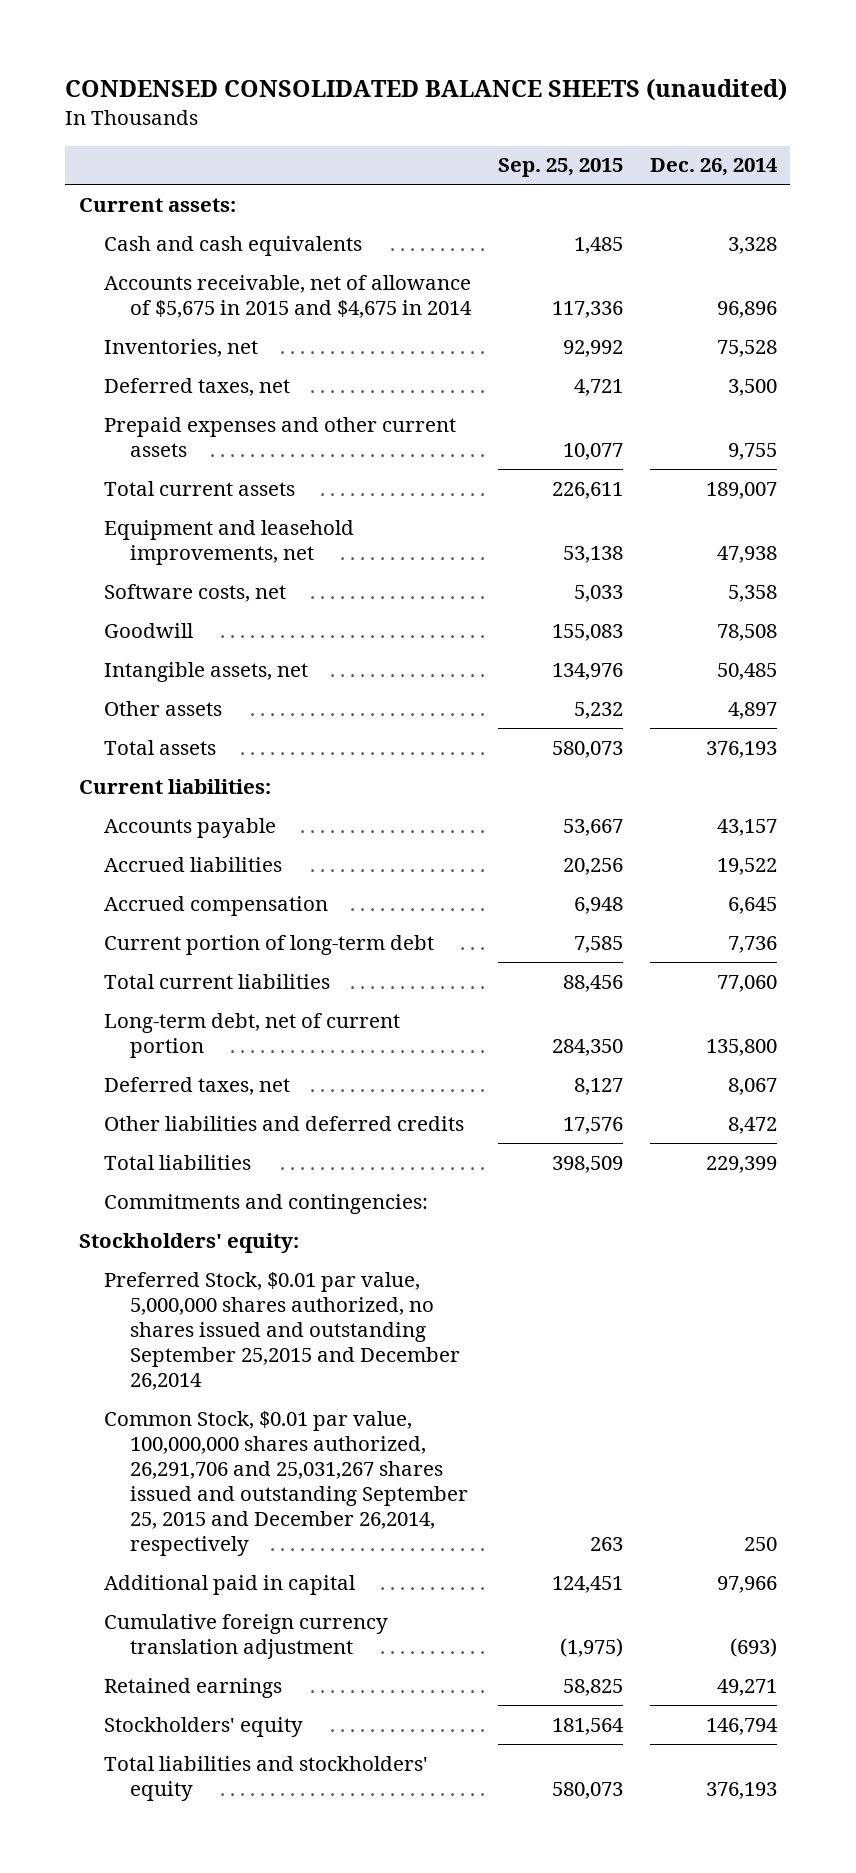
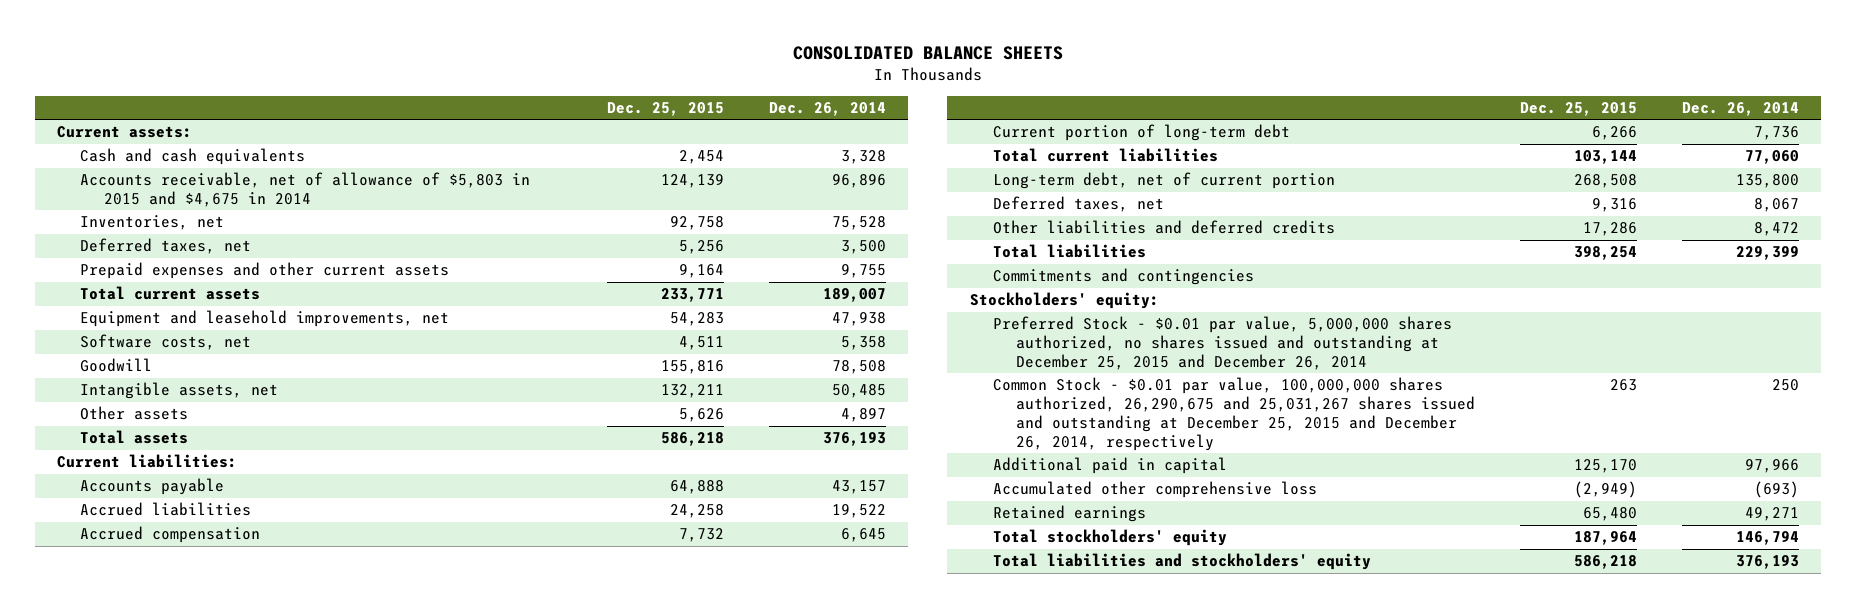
- CONDENSED CONSOLIDATED BALANCE SHEETS (unaudited)
+ CONSOLIDATED BALANCE SHEETS
- | Sep. 25, 2015 | Dec. 26, 2014
+ | Dec. 25, 2015 | Dec. 26, 2014
- Accounts receivable, net of allowance of $5,675 in 2015 and $4,675 in 2014 | 117,336 | 96,896
+ Accounts receivable, net of allowance of $5,803 in 2015 and $4,675 in 2014 | 124,139 | 96,896
- Commitments and contingencies:
+ Commitments and contingencies
- Preferred Stock, $0.01 par value, 5,000,000 shares authorized, no shares issued and outstanding September 25,2015 and December 26,2014
- Common Stock, $0.01 par value, 100,000,000 shares authorized, 26,291,706 and 25,031,267 shares issued and outstanding September 25, 2015 and December 26,2014, respectively | 263 | 250
+ Preferred Stock - $0.01 par value, 5,000,000 shares authorized, no shares issued and outstanding at December 25, 2015 and December 26, 2014
+ Common Stock - $0.01 par value, 100,000,000 shares authorized, 26,290,675 and 25,031,267 shares issued and outstanding at December 25, 2015 and December 26, 2014, respectively | 263 | 250
- Cumulative foreign currency translation adjustment | (1,975) | (693)
+ Accumulated other comprehensive loss | (2,949) | (693)
- Stockholders' equity | 181,564 | 146,794
+ Total stockholders' equity | 187,964 | 146,794

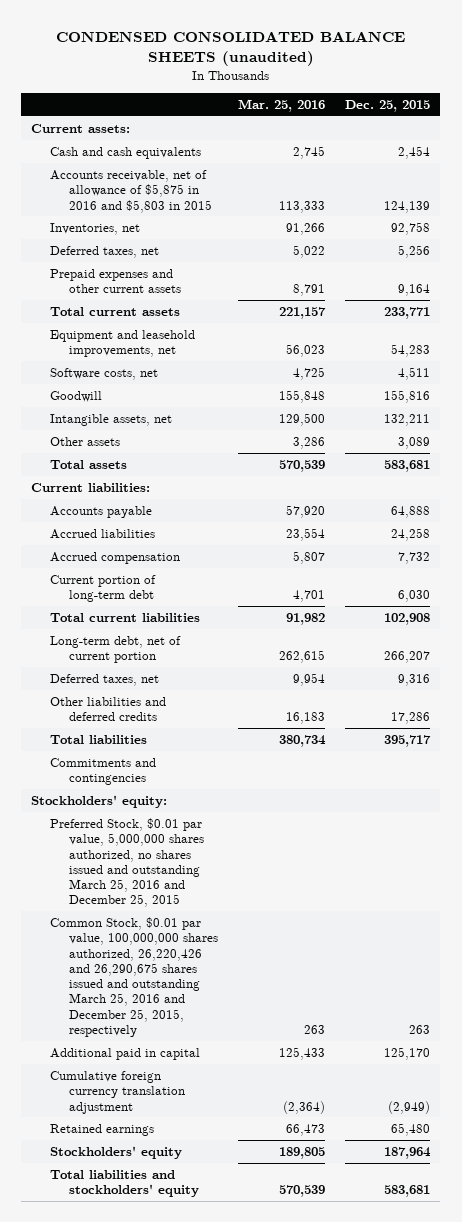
- CONSOLIDATED BALANCE SHEETS
+ CONDENSED CONSOLIDATED BALANCE SHEETS (unaudited)
- | Dec. 25, 2015 | Dec. 26, 2014
+ | Mar. 25, 2016 | Dec. 25, 2015
- Accounts receivable, net of allowance of $5,803 in 2015 and $4,675 in 2014 | 124,139 | 96,896
+ Accounts receivable, net of allowance of $5,875 in 2016 and $5,803 in 2015 | 113,333 | 124,139
- Other assets | 5,626 | 4,897
- Total assets | 586,218 | 376,193
+ Other assets | 3,286 | 3,089
+ Total assets | 570,539 | 583,681
- Current portion of long-term debt | 6,266 | 7,736
- Total current liabilities | 103,144 | 77,060
- Long-term debt, net of current portion | 268,508 | 135,800
+ Current portion of long-term debt | 4,701 | 6,030
+ Total current liabilities | 91,982 | 102,908
+ Long-term debt, net of current portion | 262,615 | 266,207
- Total liabilities | 398,254 | 229,399
+ Total liabilities | 380,734 | 395,717
- Preferred Stock - $0.01 par value, 5,000,000 shares authorized, no shares issued and outstanding at December 25, 2015 and December 26, 2014
- Common Stock - $0.01 par value, 100,000,000 shares authorized, 26,290,675 and 25,031,267 shares issued and outstanding at December 25, 2015 and December 26, 2014, respectively | 263 | 250
+ Preferred Stock, $0.01 par value, 5,000,000 shares authorized, no shares issued and outstanding March 25, 2016 and December 25, 2015
+ Common Stock, $0.01 par value, 100,000,000 shares authorized, 26,220,426 and 26,290,675 shares issued and outstanding March 25, 2016 and December 25, 2015, respectively | 263 | 263
- Accumulated other comprehensive loss | (2,949) | (693)
+ Cumulative foreign currency translation adjustment | (2,364) | (2,949)
- Total stockholders' equity | 187,964 | 146,794
- Total liabilities and stockholders' equity | 586,218 | 376,193
+ Stockholders' equity | 189,805 | 187,964
+ Total liabilities and stockholders' equity | 570,539 | 583,681

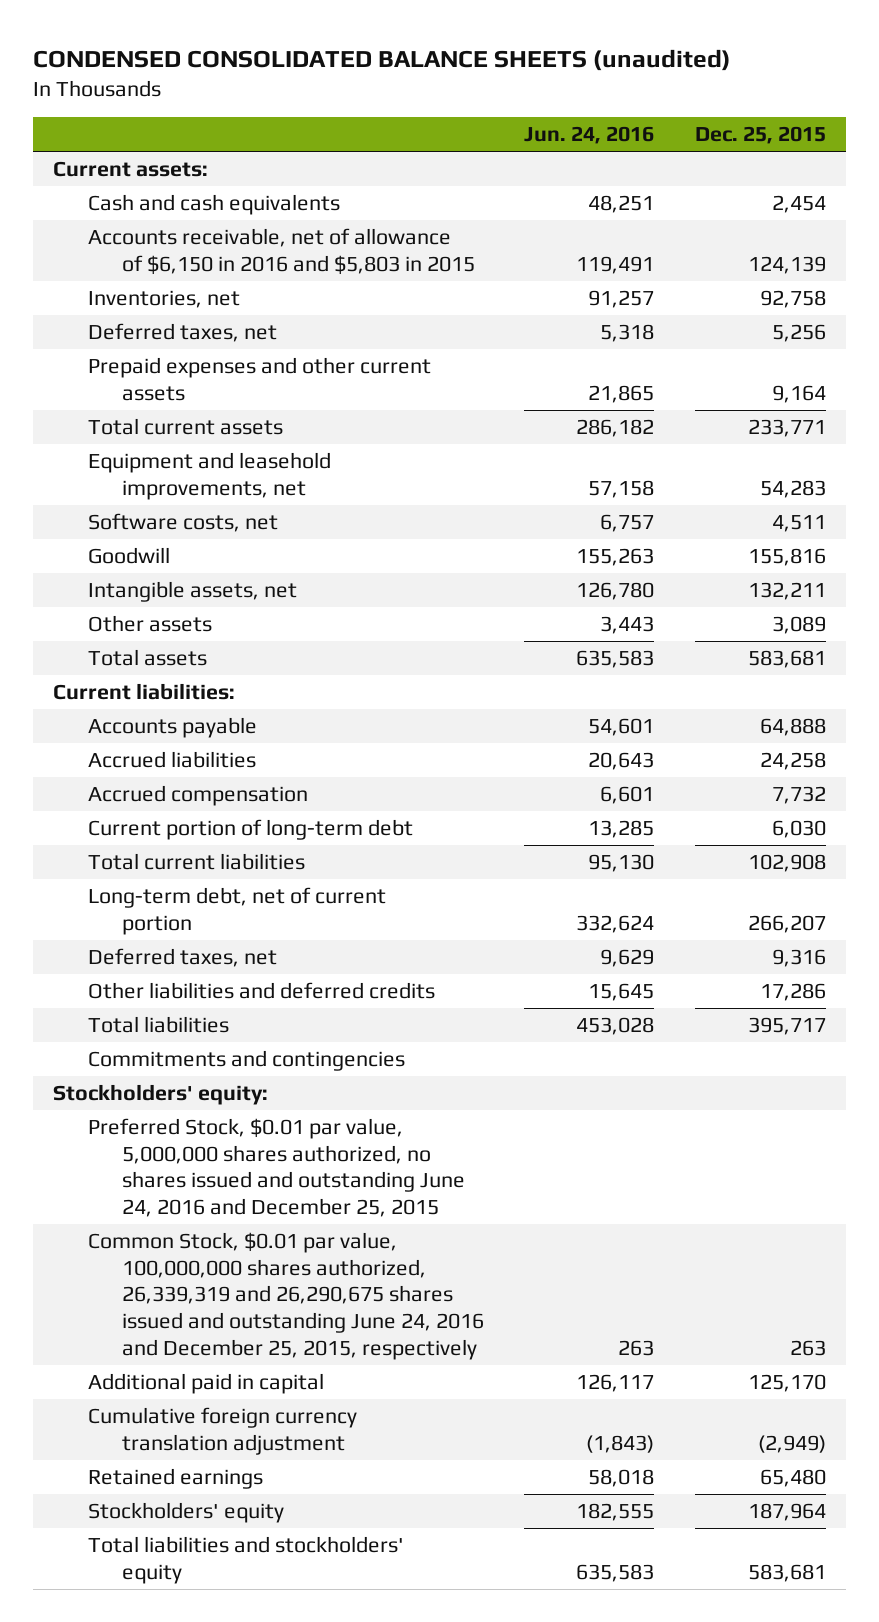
- | Mar. 25, 2016 | Dec. 25, 2015
+ | Jun. 24, 2016 | Dec. 25, 2015
- Accounts receivable, net of allowance of $5,875 in 2016 and $5,803 in 2015 | 113,333 | 124,139
+ Accounts receivable, net of allowance of $6,150 in 2016 and $5,803 in 2015 | 119,491 | 124,139
- Preferred Stock, $0.01 par value, 5,000,000 shares authorized, no shares issued and outstanding March 25, 2016 and December 25, 2015
- Common Stock, $0.01 par value, 100,000,000 shares authorized, 26,220,426 and 26,290,675 shares issued and outstanding March 25, 2016 and December 25, 2015, respectively | 263 | 263
+ Preferred Stock, $0.01 par value, 5,000,000 shares authorized, no shares issued and outstanding June 24, 2016 and December 25, 2015
+ Common Stock, $0.01 par value, 100,000,000 shares authorized, 26,339,319 and 26,290,675 shares issued and outstanding June 24, 2016 and December 25, 2015, respectively | 263 | 263

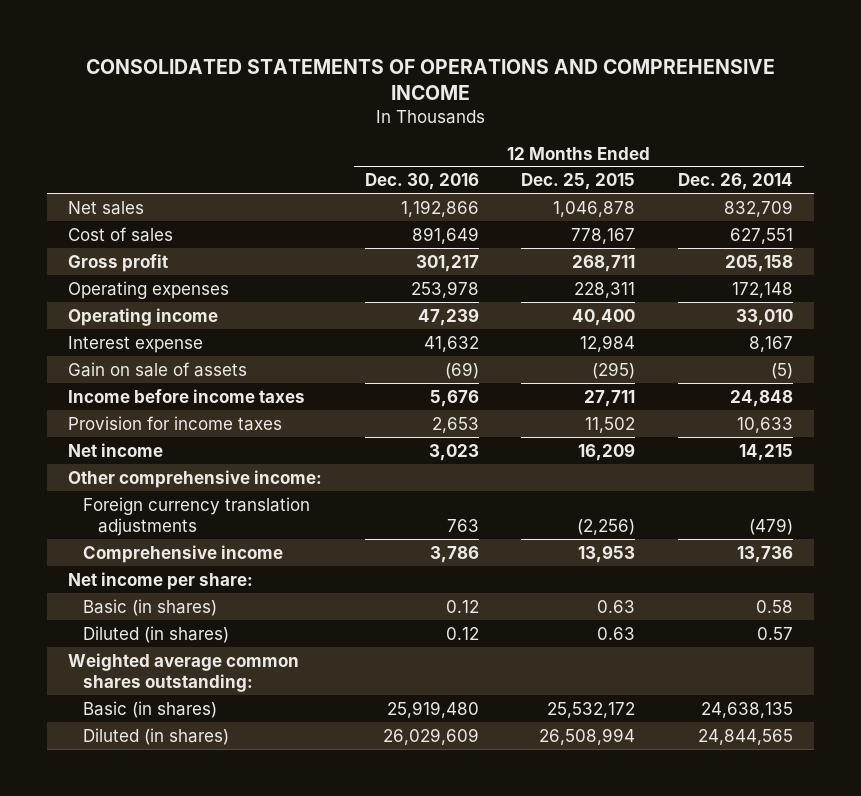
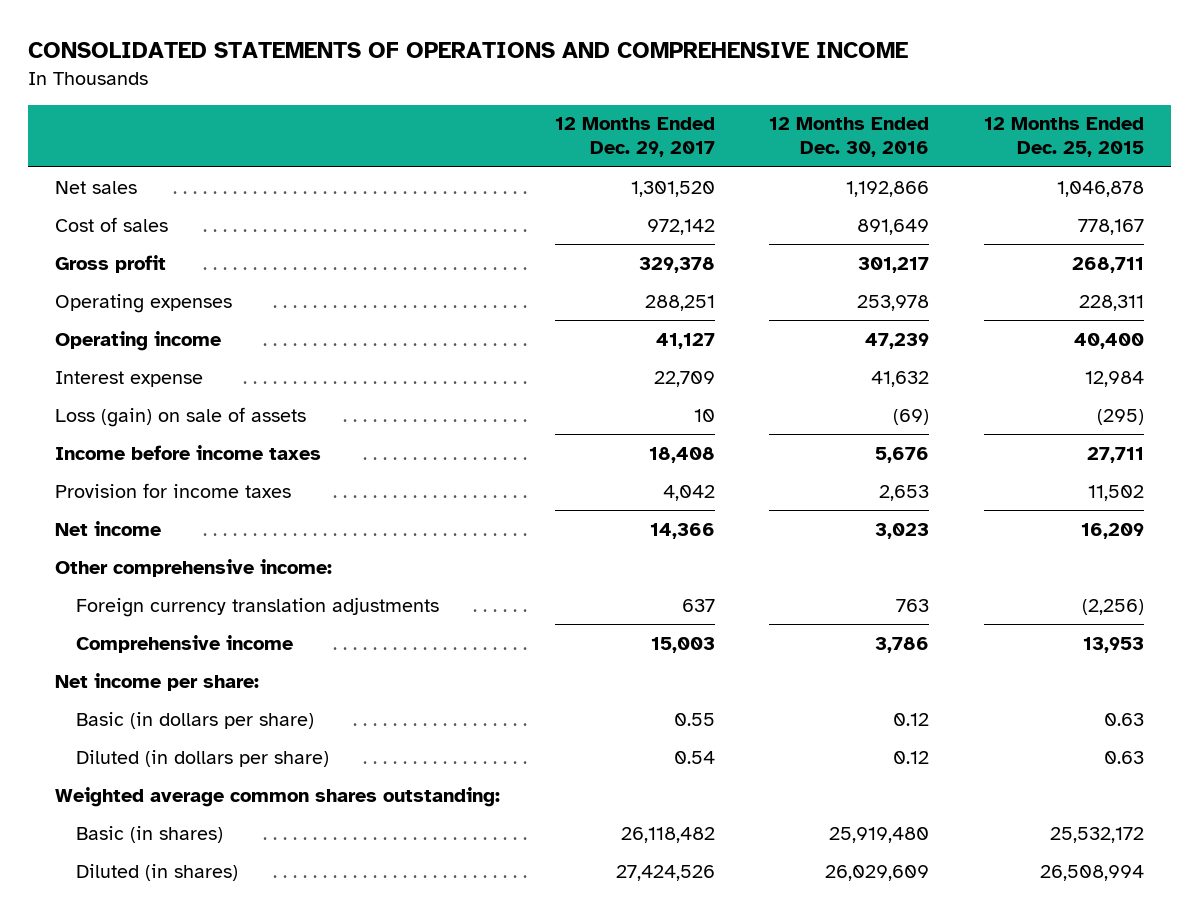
- | 12 Months Ended Dec. 30, 2016 | 12 Months Ended Dec. 25, 2015 | 12 Months Ended Dec. 26, 2014
+ | 12 Months Ended Dec. 29, 2017 | 12 Months Ended Dec. 30, 2016 | 12 Months Ended Dec. 25, 2015
- Gain on sale of assets | (69) | (295) | (5)
+ Loss (gain) on sale of assets | 10 | (69) | (295)
- Basic (in shares) | 0.12 | 0.63 | 0.58
- Diluted (in shares) | 0.12 | 0.63 | 0.57
+ Basic (in dollars per share) | 0.55 | 0.12 | 0.63
+ Diluted (in dollars per share) | 0.54 | 0.12 | 0.63

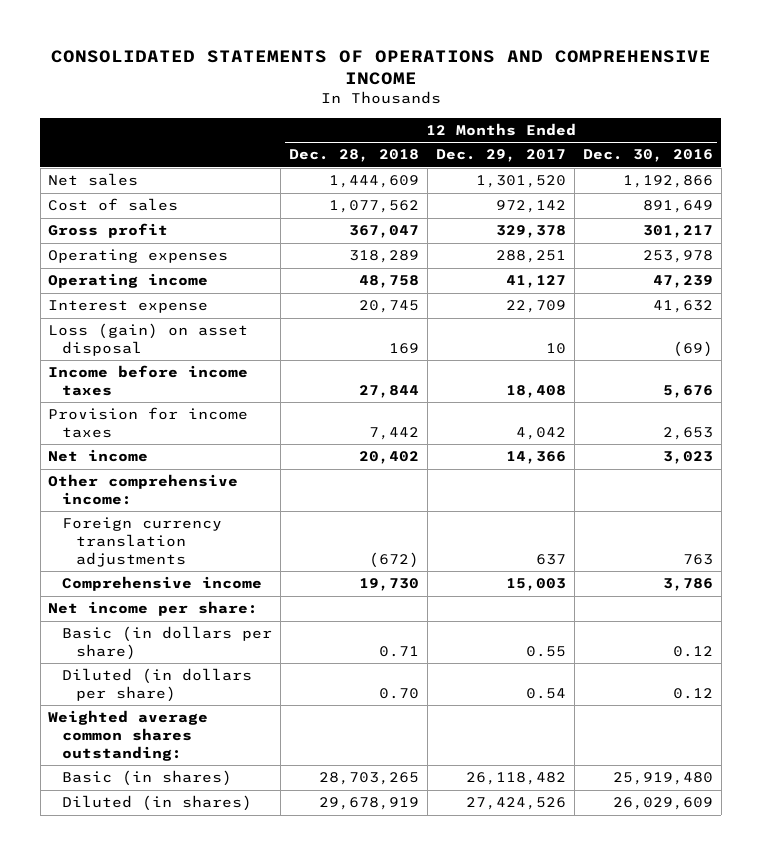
- | 12 Months Ended Dec. 29, 2017 | 12 Months Ended Dec. 30, 2016 | 12 Months Ended Dec. 25, 2015
+ | 12 Months Ended Dec. 28, 2018 | 12 Months Ended Dec. 29, 2017 | 12 Months Ended Dec. 30, 2016
- Loss (gain) on sale of assets | 10 | (69) | (295)
+ Loss (gain) on asset disposal | 169 | 10 | (69)

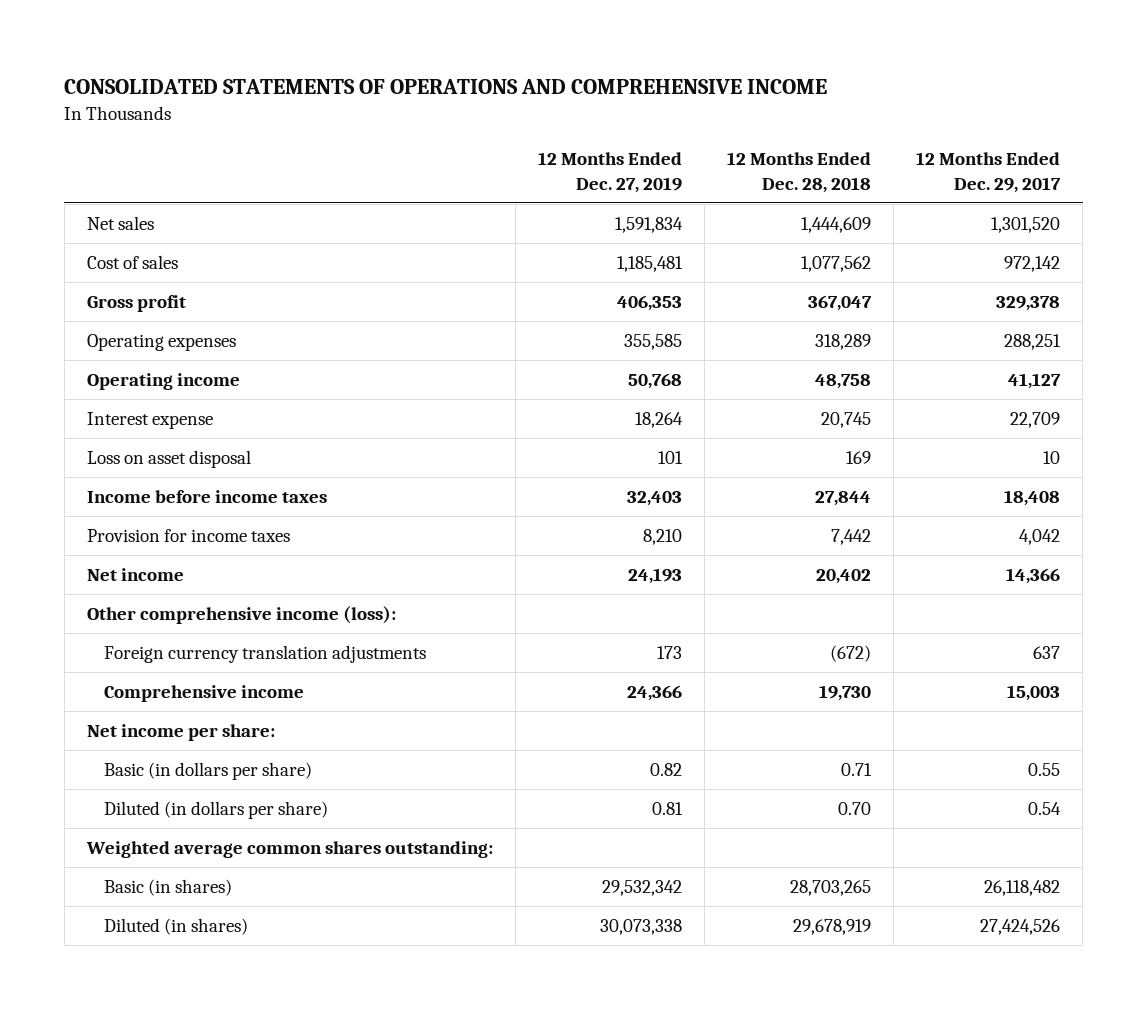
- | 12 Months Ended Dec. 28, 2018 | 12 Months Ended Dec. 29, 2017 | 12 Months Ended Dec. 30, 2016
+ | 12 Months Ended Dec. 27, 2019 | 12 Months Ended Dec. 28, 2018 | 12 Months Ended Dec. 29, 2017
- Loss (gain) on asset disposal | 169 | 10 | (69)
+ Loss on asset disposal | 101 | 169 | 10
- Other comprehensive income:
+ Other comprehensive income (loss):

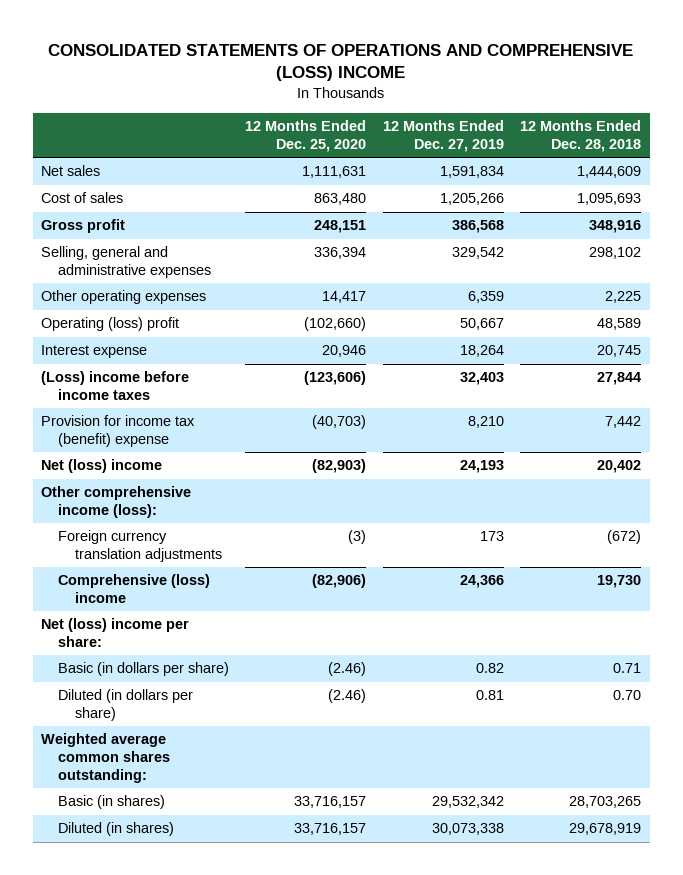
- CONSOLIDATED STATEMENTS OF OPERATIONS AND COMPREHENSIVE INCOME
+ CONSOLIDATED STATEMENTS OF OPERATIONS AND COMPREHENSIVE (LOSS) INCOME
- | 12 Months Ended Dec. 27, 2019 | 12 Months Ended Dec. 28, 2018 | 12 Months Ended Dec. 29, 2017
+ | 12 Months Ended Dec. 25, 2020 | 12 Months Ended Dec. 27, 2019 | 12 Months Ended Dec. 28, 2018
- Cost of sales | 1,185,481 | 1,077,562 | 972,142
- Gross profit | 406,353 | 367,047 | 329,378
- Operating expenses | 355,585 | 318,289 | 288,251
- Operating income | 50,768 | 48,758 | 41,127
+ Cost of sales | 863,480 | 1,205,266 | 1,095,693
+ Gross profit | 248,151 | 386,568 | 348,916
+ Selling, general and administrative expenses | 336,394 | 329,542 | 298,102
+ Other operating expenses | 14,417 | 6,359 | 2,225
+ Operating (loss) profit | (102,660) | 50,667 | 48,589
- Loss on asset disposal | 101 | 169 | 10
- Income before income taxes | 32,403 | 27,844 | 18,408
- Provision for income taxes | 8,210 | 7,442 | 4,042
- Net income | 24,193 | 20,402 | 14,366
+ (Loss) income before income taxes | (123,606) | 32,403 | 27,844
+ Provision for income tax (benefit) expense | (40,703) | 8,210 | 7,442
+ Net (loss) income | (82,903) | 24,193 | 20,402
- Comprehensive income | 24,366 | 19,730 | 15,003
- Net income per share:
+ Comprehensive (loss) income | (82,906) | 24,366 | 19,730
+ Net (loss) income per share:

